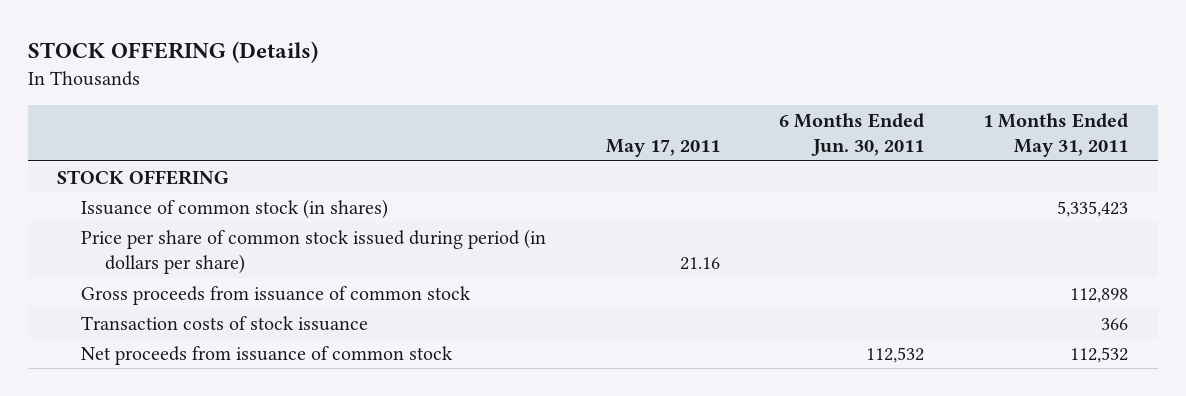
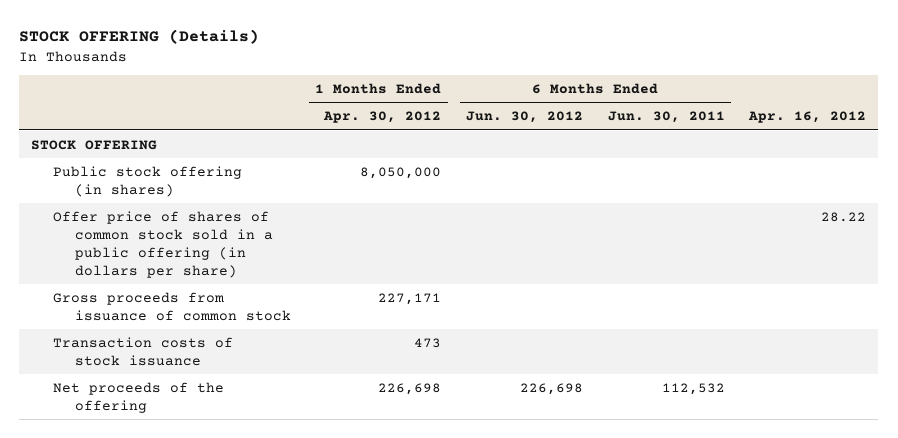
- | May 17, 2011 | 6 Months Ended Jun. 30, 2011 | 1 Months Ended May 31, 2011
+ | 1 Months Ended Apr. 30, 2012 | 6 Months Ended Jun. 30, 2012 | 6 Months Ended Jun. 30, 2011 | Apr. 16, 2012
- Issuance of common stock (in shares) | | | 5,335,423
- Price per share of common stock issued during period (in dollars per share) | 21.16 | |
+ Public stock offering (in shares) | 8,050,000 | | |
+ Offer price of shares of common stock sold in a public offering (in dollars per share) | | | | 28.22
- Net proceeds from issuance of common stock | | 112,532 | 112,532
+ Net proceeds of the offering | 226,698 | 226,698 | 112,532 |

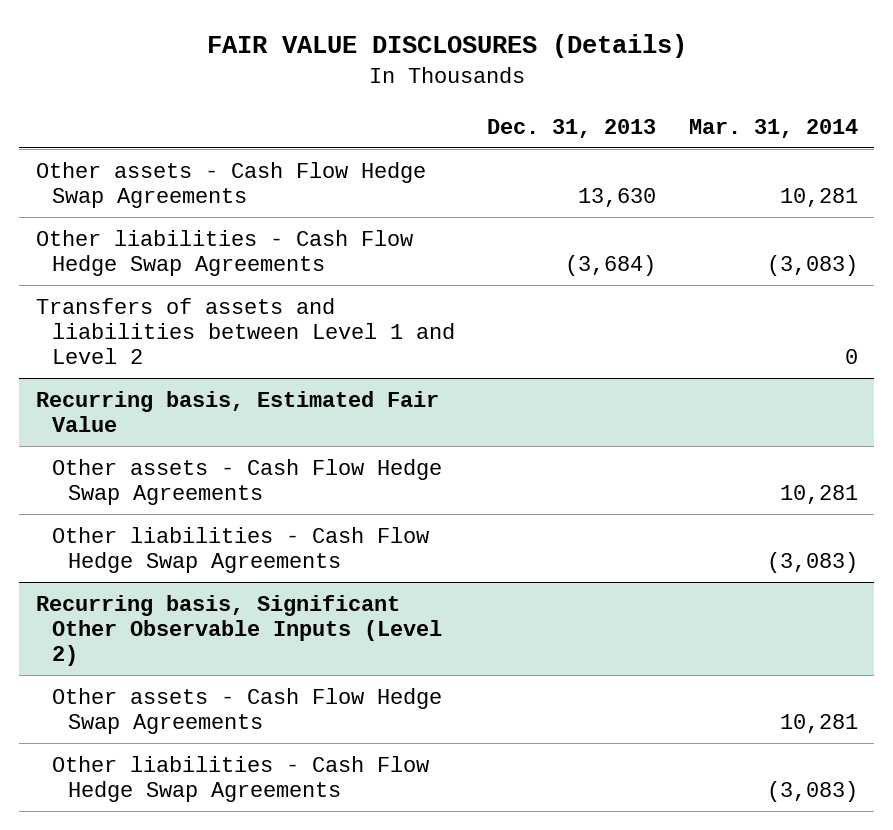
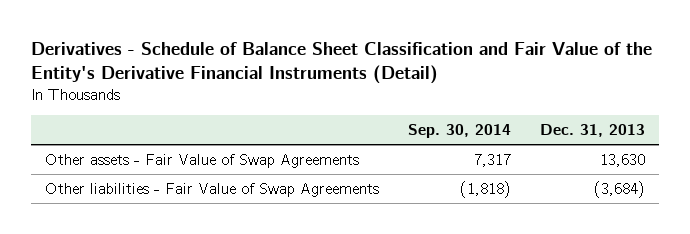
- FAIR VALUE DISCLOSURES (Details)
+ Derivatives - Schedule of Balance Sheet Classification and Fair Value of the Entity's Derivative Financial Instruments (Detail)
- | Dec. 31, 2013 | Mar. 31, 2014
+ | Sep. 30, 2014 | Dec. 31, 2013
- Other assets - Cash Flow Hedge Swap Agreements | 13,630 | 10,281
- Other liabilities - Cash Flow Hedge Swap Agreements | (3,684) | (3,083)
- Transfers of assets and liabilities between Level 1 and Level 2 | | 0
- Recurring basis, Estimated Fair Value
- Other assets - Cash Flow Hedge Swap Agreements | | 10,281
- Other liabilities - Cash Flow Hedge Swap Agreements | | (3,083)
- Recurring basis, Significant Other Observable Inputs (Level 2)
- Other assets - Cash Flow Hedge Swap Agreements | | 10,281
- Other liabilities - Cash Flow Hedge Swap Agreements | | (3,083)
+ Other assets - Fair Value of Swap Agreements | 7,317 | 13,630
+ Other liabilities - Fair Value of Swap Agreements | (1,818) | (3,684)

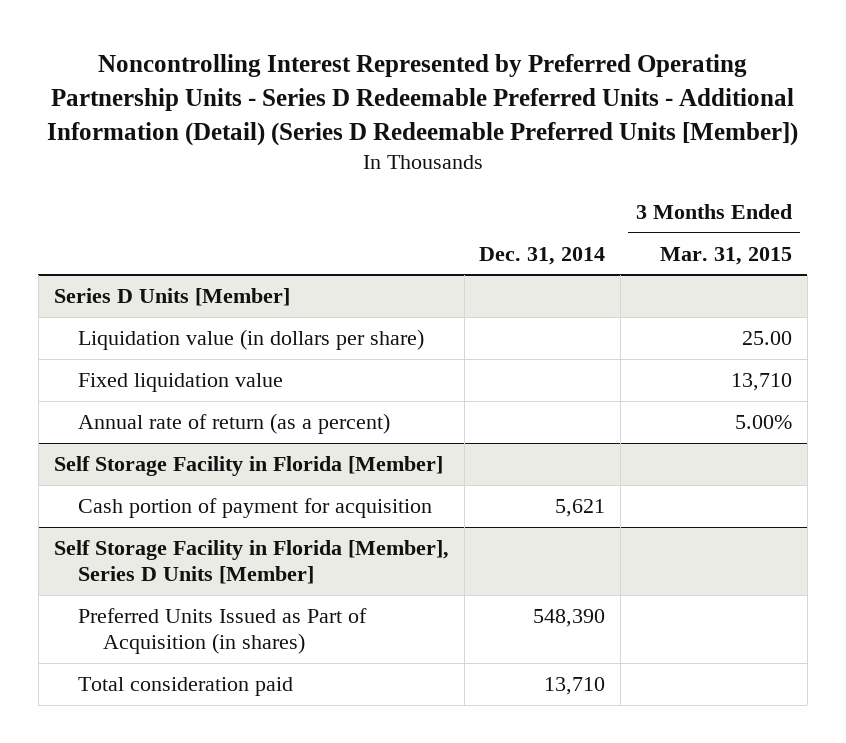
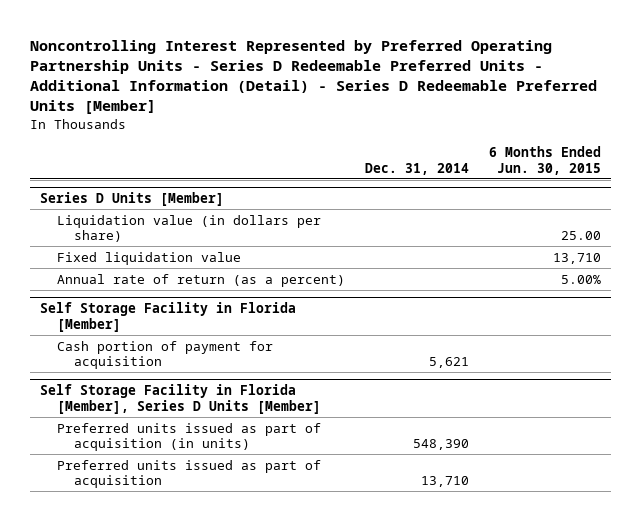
- Noncontrolling Interest Represented by Preferred Operating Partnership Units - Series D Redeemable Preferred Units - Additional Information (Detail) (Series D Redeemable Preferred Units [Member])
+ Noncontrolling Interest Represented by Preferred Operating Partnership Units - Series D Redeemable Preferred Units - Additional Information (Detail) - Series D Redeemable Preferred Units [Member]
- | Dec. 31, 2014 | 3 Months Ended Mar. 31, 2015
+ | Dec. 31, 2014 | 6 Months Ended Jun. 30, 2015
@ Self Storage Facility in Florida [Member], Series D Units [Member]
- Preferred Units Issued as Part of Acquisition (in shares) | 548,390 |
- Total consideration paid | 13,710 |
+ Preferred units issued as part of acquisition (in units) | 548,390 |
+ Preferred units issued as part of acquisition | 13,710 |

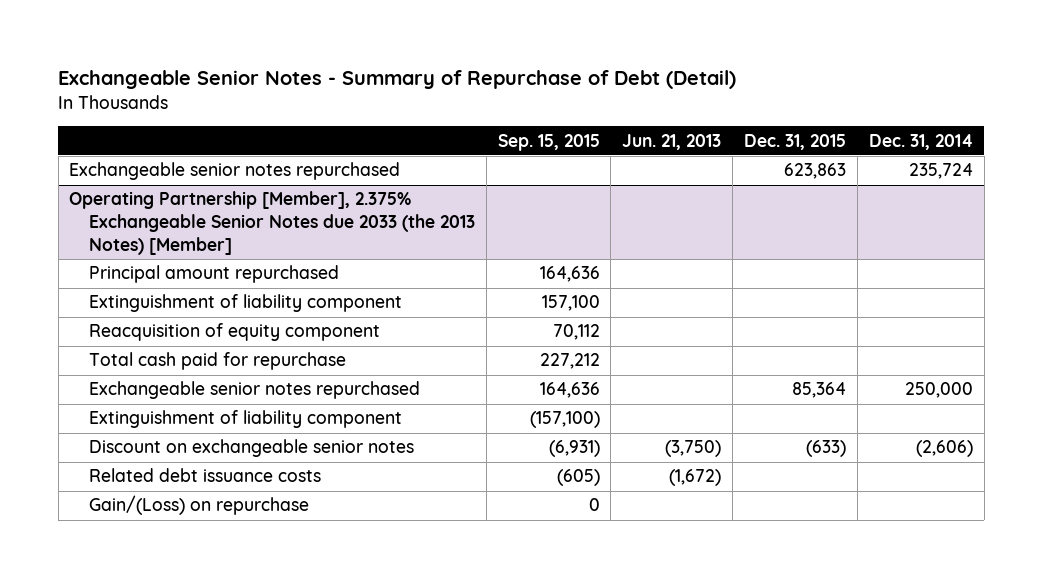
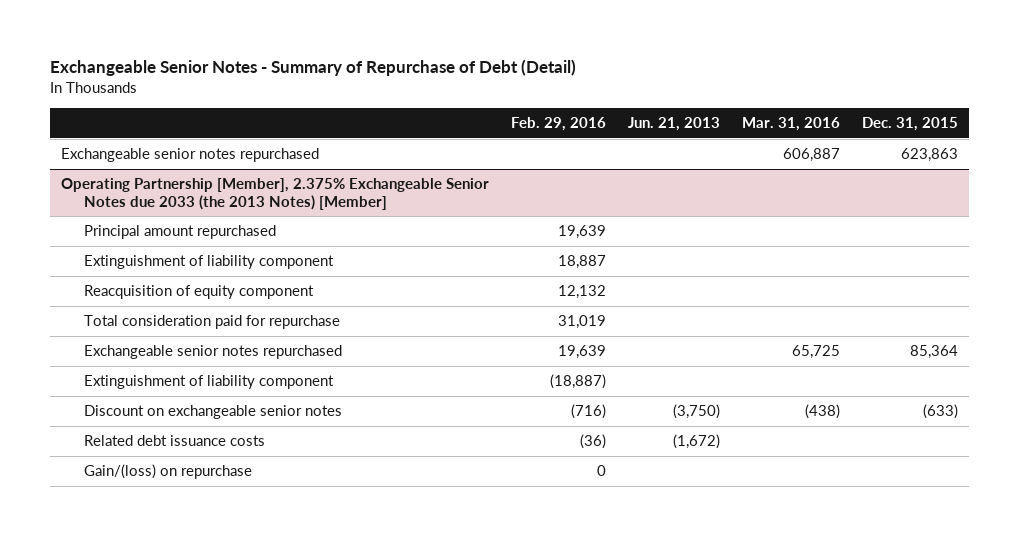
- | Sep. 15, 2015 | Jun. 21, 2013 | Dec. 31, 2015 | Dec. 31, 2014
+ | Feb. 29, 2016 | Jun. 21, 2013 | Mar. 31, 2016 | Dec. 31, 2015
@ Operating Partnership [Member], 2.375% Exchangeable Senior Notes due 2033 (the 2013 Notes) [Member]
- Total cash paid for repurchase | 227,212 | | |
+ Total consideration paid for repurchase | 31,019 | | |
- Gain/(Loss) on repurchase | 0 | | |
+ Gain/(loss) on repurchase | 0 | | |

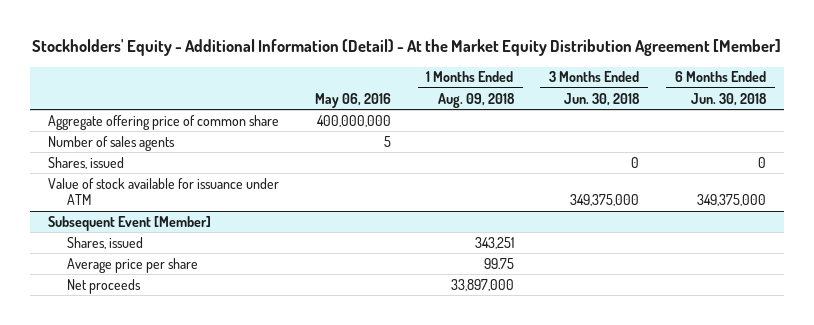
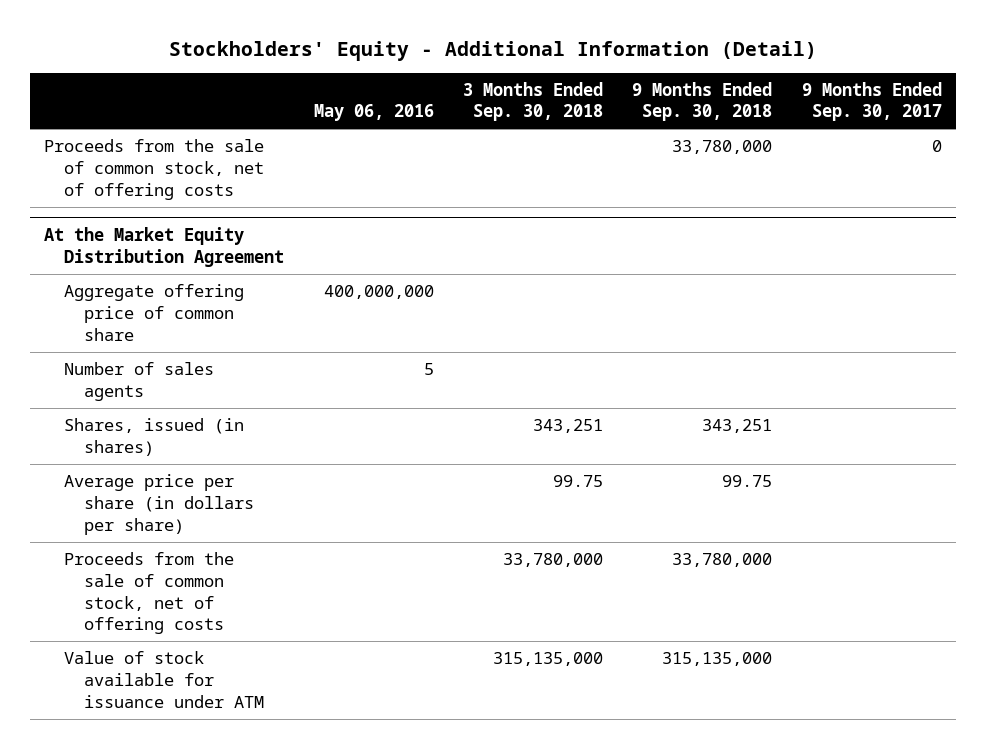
- Stockholders' Equity - Additional Information (Detail) - At the Market Equity Distribution Agreement [Member]
+ Stockholders' Equity - Additional Information (Detail)
- | May 06, 2016 | 1 Months Ended Aug. 09, 2018 | 3 Months Ended Jun. 30, 2018 | 6 Months Ended Jun. 30, 2018
+ | May 06, 2016 | 3 Months Ended Sep. 30, 2018 | 9 Months Ended Sep. 30, 2018 | 9 Months Ended Sep. 30, 2017
- Aggregate offering price of common share | 400,000,000 | | |
- Number of sales agents | 5 | | |
- Shares, issued | | | 0 | 0
- Value of stock available for issuance under ATM | | | 349,375,000 | 349,375,000
- Subsequent Event [Member]
- Shares, issued | | 343,251 | |
- Average price per share | | 99.75 | |
- Net proceeds | | 33,897,000 | |
+ Proceeds from the sale of common stock, net of offering costs | | | 33,780,000 | 0
+ At the Market Equity Distribution Agreement
+ Aggregate offering price of common share | 400,000,000 | | |
+ Number of sales agents | 5 | | |
+ Shares, issued (in shares) | | 343,251 | 343,251 |
+ Average price per share (in dollars per share) | | 99.75 | 99.75 |
+ Proceeds from the sale of common stock, net of offering costs | | 33,780,000 | 33,780,000 |
+ Value of stock available for issuance under ATM | | 315,135,000 | 315,135,000 |

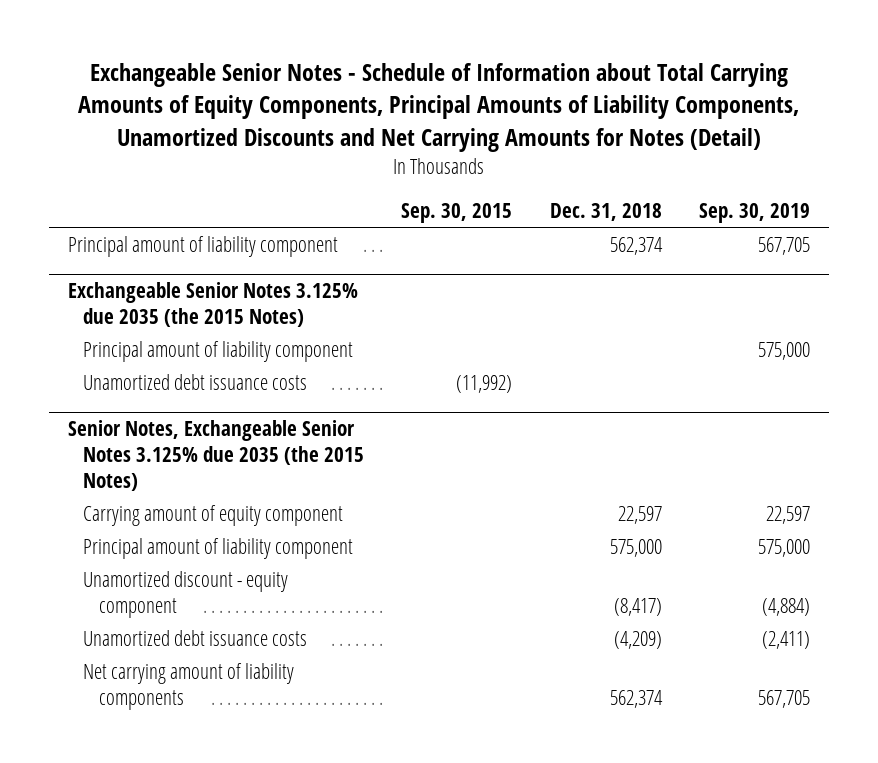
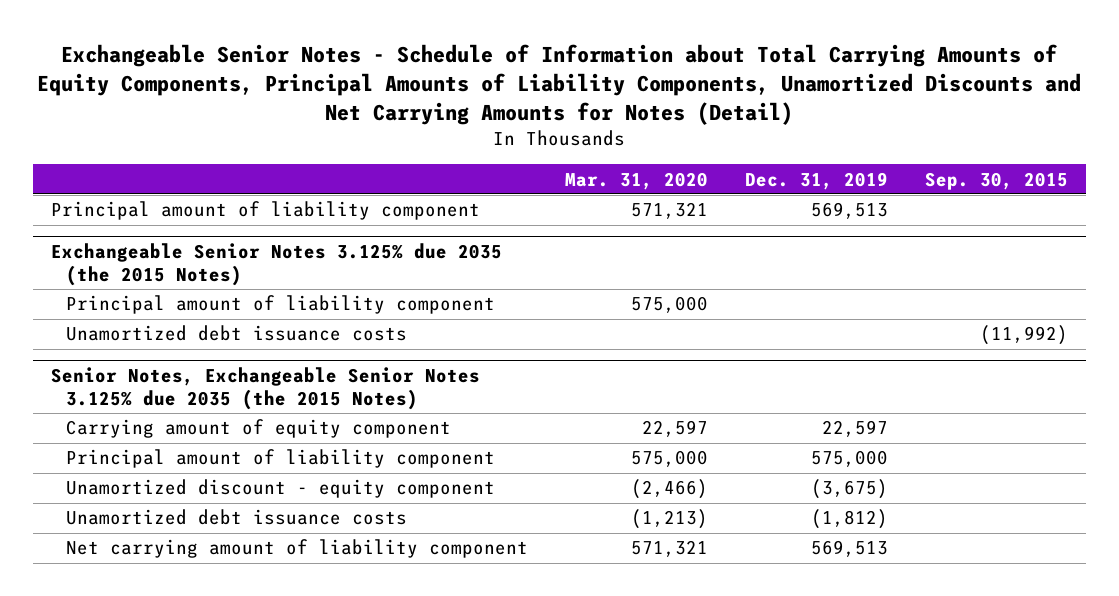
- | Sep. 30, 2015 | Dec. 31, 2018 | Sep. 30, 2019
+ | Mar. 31, 2020 | Dec. 31, 2019 | Sep. 30, 2015
@ Senior Notes, Exchangeable Senior Notes 3.125% due 2035 (the 2015 Notes)
- Net carrying amount of liability components | | 562,374 | 567,705
+ Net carrying amount of liability component | 571,321 | 569,513 |

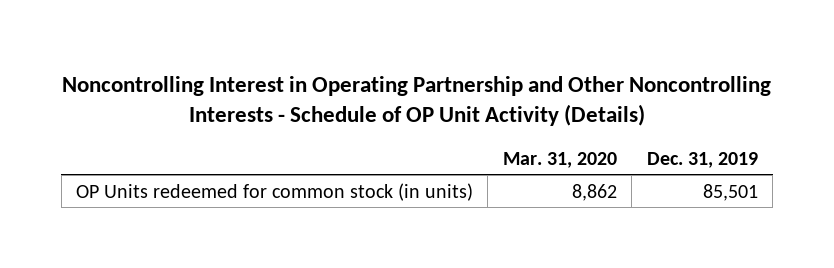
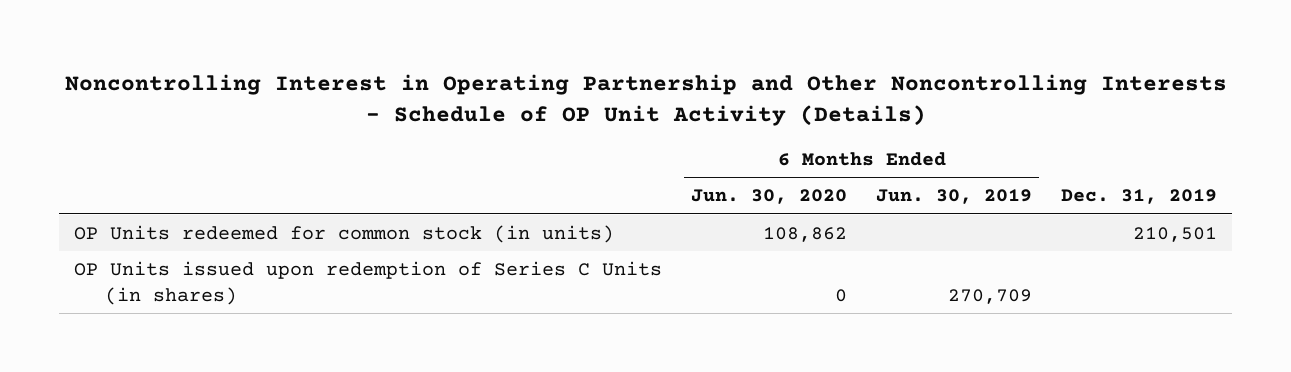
- | Mar. 31, 2020 | Dec. 31, 2019
+ | 6 Months Ended Jun. 30, 2020 | 6 Months Ended Jun. 30, 2019 | Dec. 31, 2019
- OP Units redeemed for common stock (in units) | 8,862 | 85,501
+ OP Units redeemed for common stock (in units) | 108,862 | | 210,501
+ OP Units issued upon redemption of Series C Units (in shares) | 0 | 270,709 |

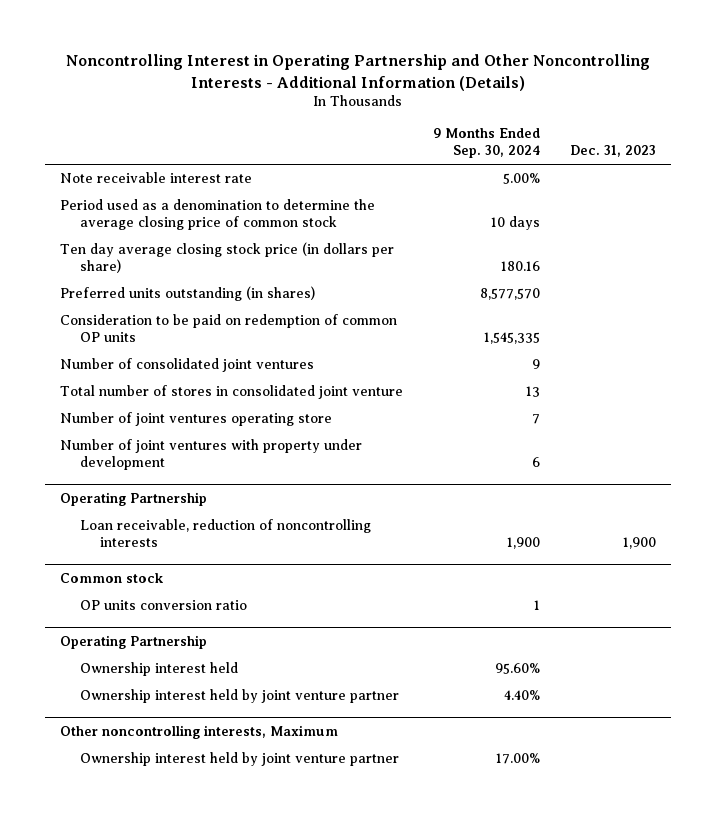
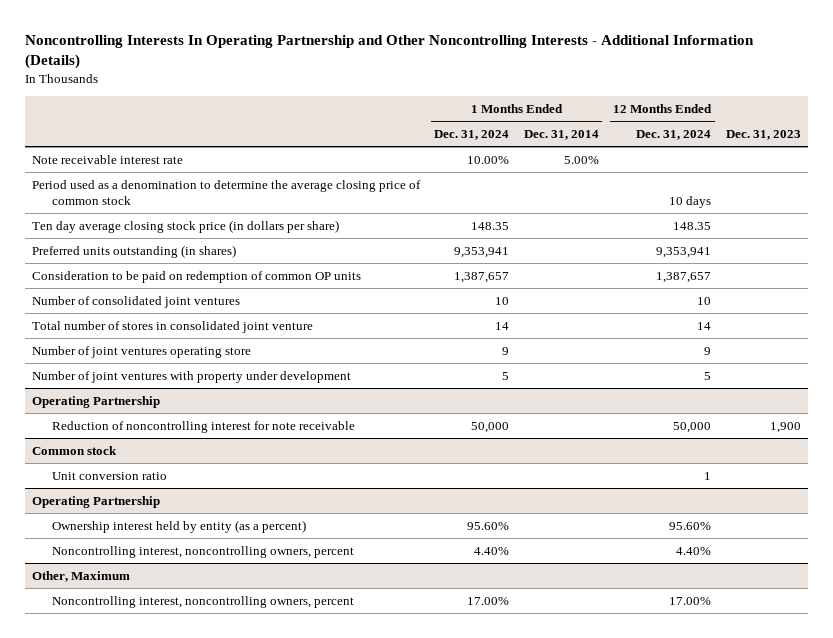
- Noncontrolling Interest in Operating Partnership and Other Noncontrolling Interests - Additional Information (Details)
+ Noncontrolling Interests In Operating Partnership and Other Noncontrolling Interests - Additional Information (Details)
- | 9 Months Ended Sep. 30, 2024 | Dec. 31, 2023
+ | 1 Months Ended Dec. 31, 2024 | 1 Months Ended Dec. 31, 2014 | 12 Months Ended Dec. 31, 2024 | Dec. 31, 2023
@ Operating Partnership
- Loan receivable, reduction of noncontrolling interests | 1,900 | 1,900
+ Reduction of noncontrolling interest for note receivable | 50,000 | | 50,000 | 1,900
@ Common stock
- OP units conversion ratio | 1 |
+ Unit conversion ratio | | | 1 |
@ Operating Partnership
- Ownership interest held | 95.60% |
- Ownership interest held by joint venture partner | 4.40% |
- Other noncontrolling interests, Maximum
- Ownership interest held by joint venture partner | 17.00% |
@ Operating Partnership
+ Ownership interest held by entity (as a percent) | 95.60% | | 95.60% |
+ Noncontrolling interest, noncontrolling owners, percent | 4.40% | | 4.40% |
+ Other, Maximum
+ Noncontrolling interest, noncontrolling owners, percent | 17.00% | | 17.00% |

